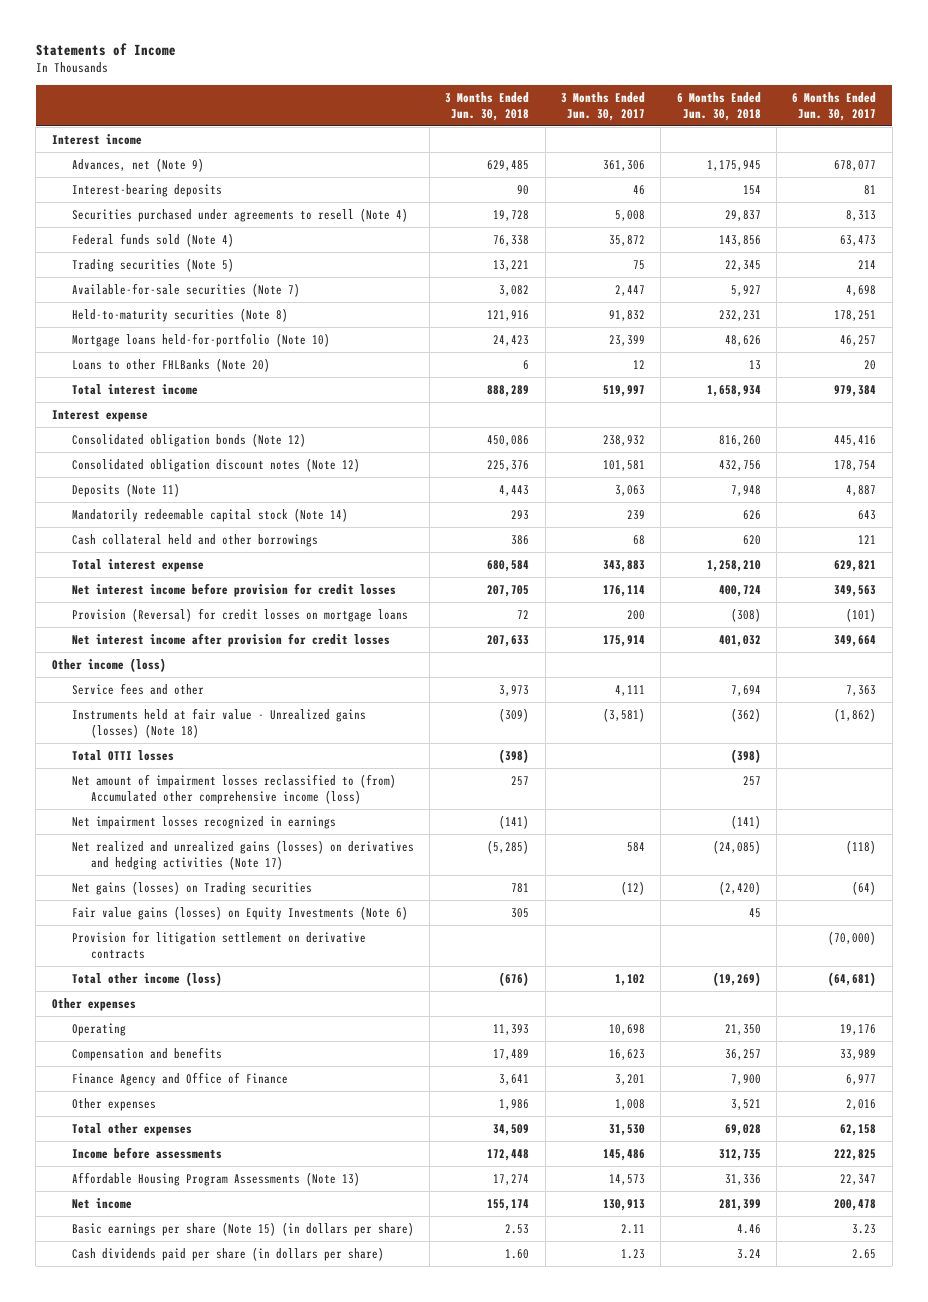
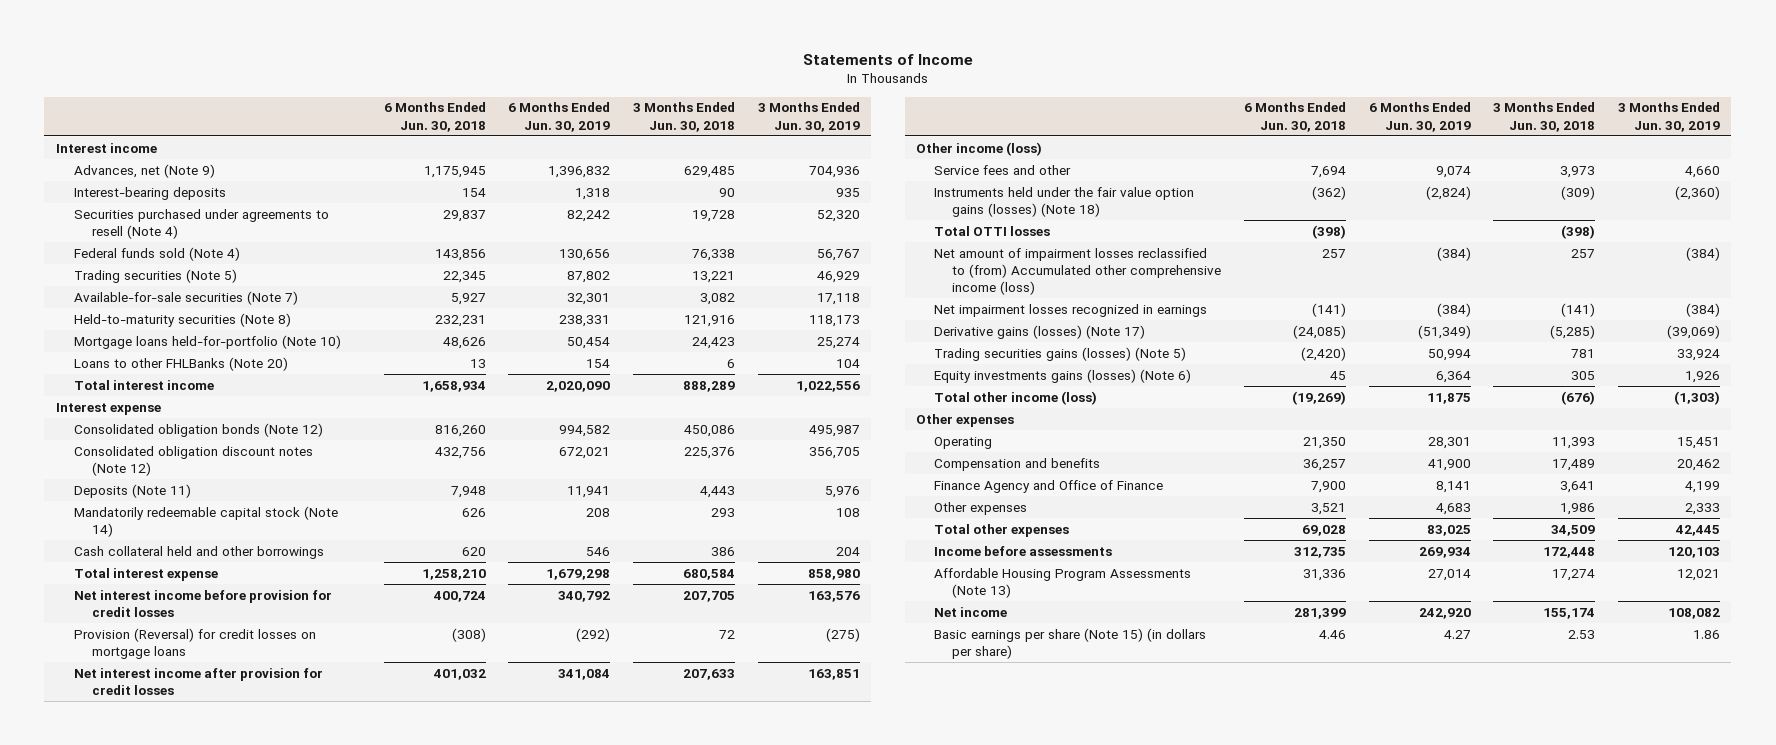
- | 3 Months Ended Jun. 30, 2018 | 3 Months Ended Jun. 30, 2017 | 6 Months Ended Jun. 30, 2018 | 6 Months Ended Jun. 30, 2017
+ | 6 Months Ended Jun. 30, 2018 | 6 Months Ended Jun. 30, 2019 | 3 Months Ended Jun. 30, 2018 | 3 Months Ended Jun. 30, 2019
- Instruments held at fair value - Unrealized gains (losses) (Note 18) | (309) | (3,581) | (362) | (1,862)
+ Instruments held under the fair value option gains (losses) (Note 18) | (362) | (2,824) | (309) | (2,360)
- Net realized and unrealized gains (losses) on derivatives and hedging activities (Note 17) | (5,285) | 584 | (24,085) | (118)
- Net gains (losses) on Trading securities | 781 | (12) | (2,420) | (64)
- Fair value gains (losses) on Equity Investments (Note 6) | 305 | | 45 |
- Provision for litigation settlement on derivative contracts | | | | (70,000)
+ Derivative gains (losses) (Note 17) | (24,085) | (51,349) | (5,285) | (39,069)
+ Trading securities gains (losses) (Note 5) | (2,420) | 50,994 | 781 | 33,924
+ Equity investments gains (losses) (Note 6) | 45 | 6,364 | 305 | 1,926
- Cash dividends paid per share (in dollars per share) | 1.60 | 1.23 | 3.24 | 2.65

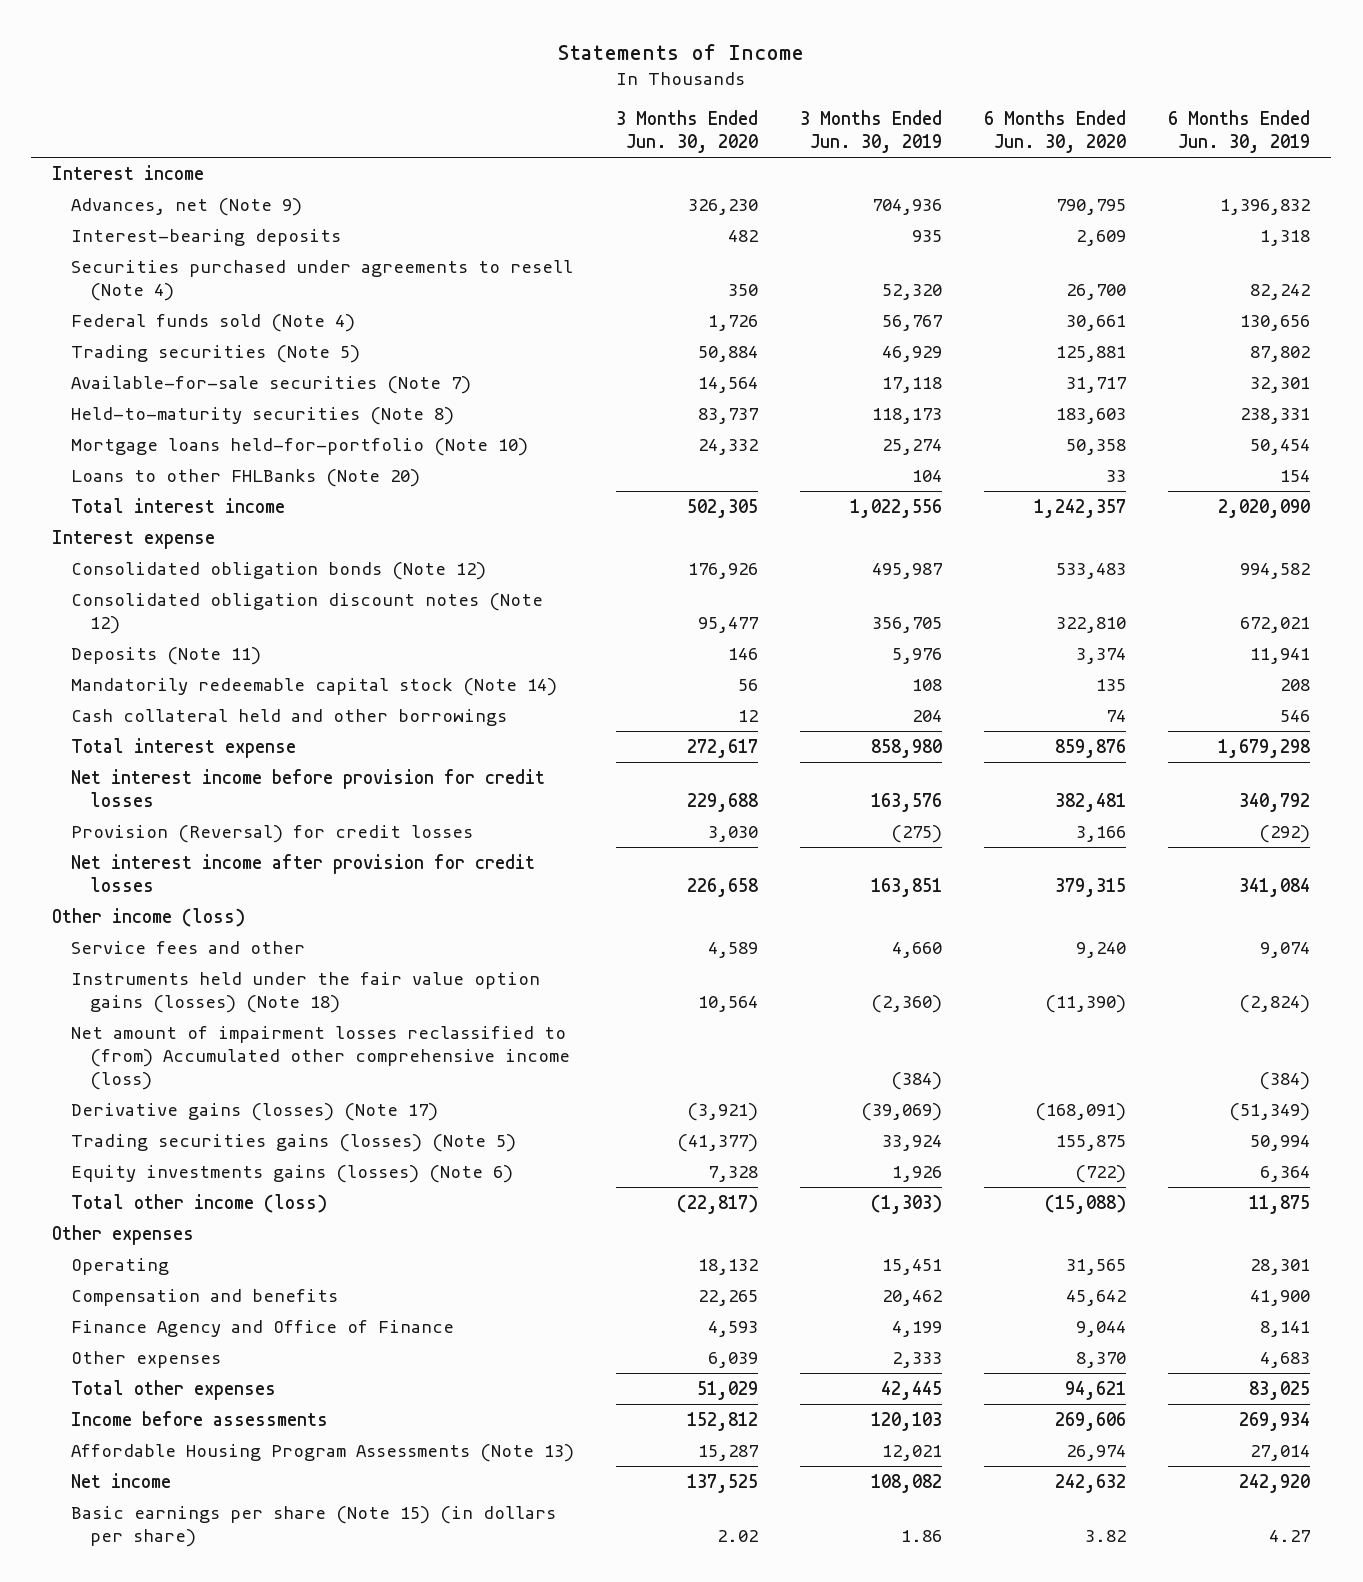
- | 6 Months Ended Jun. 30, 2018 | 6 Months Ended Jun. 30, 2019 | 3 Months Ended Jun. 30, 2018 | 3 Months Ended Jun. 30, 2019
+ | 3 Months Ended Jun. 30, 2020 | 3 Months Ended Jun. 30, 2019 | 6 Months Ended Jun. 30, 2020 | 6 Months Ended Jun. 30, 2019
- Provision (Reversal) for credit losses on mortgage loans | (308) | (292) | 72 | (275)
+ Provision (Reversal) for credit losses | 3,030 | (275) | 3,166 | (292)
- Total OTTI losses | (398) | | (398) |
- Net impairment losses recognized in earnings | (141) | (384) | (141) | (384)

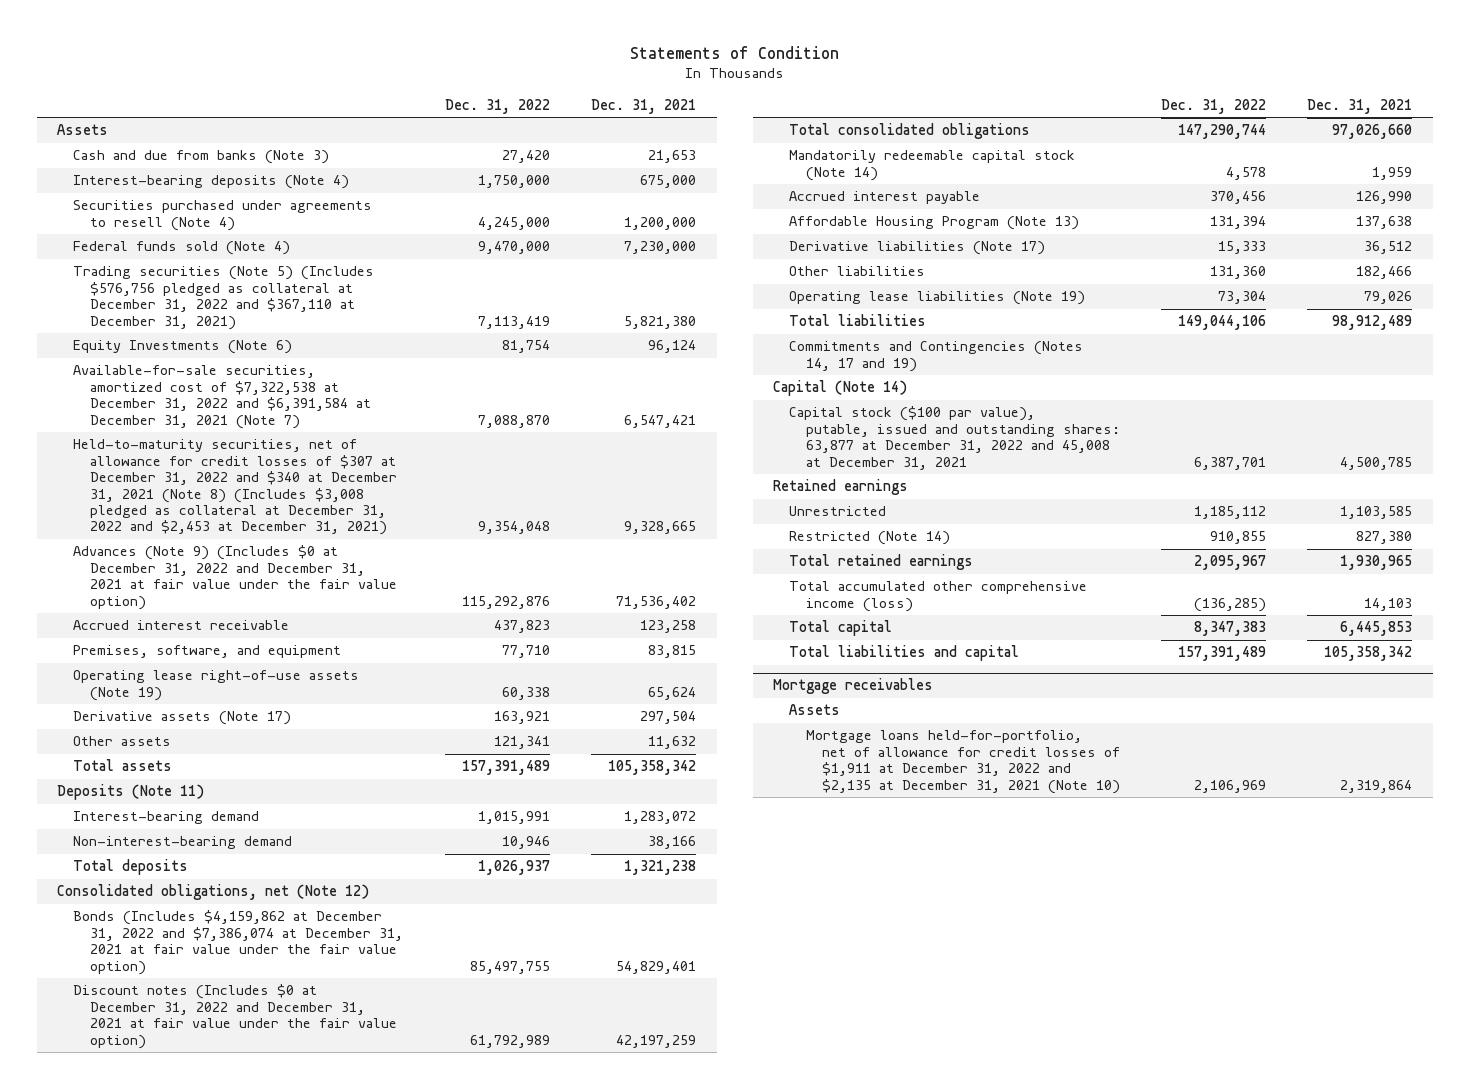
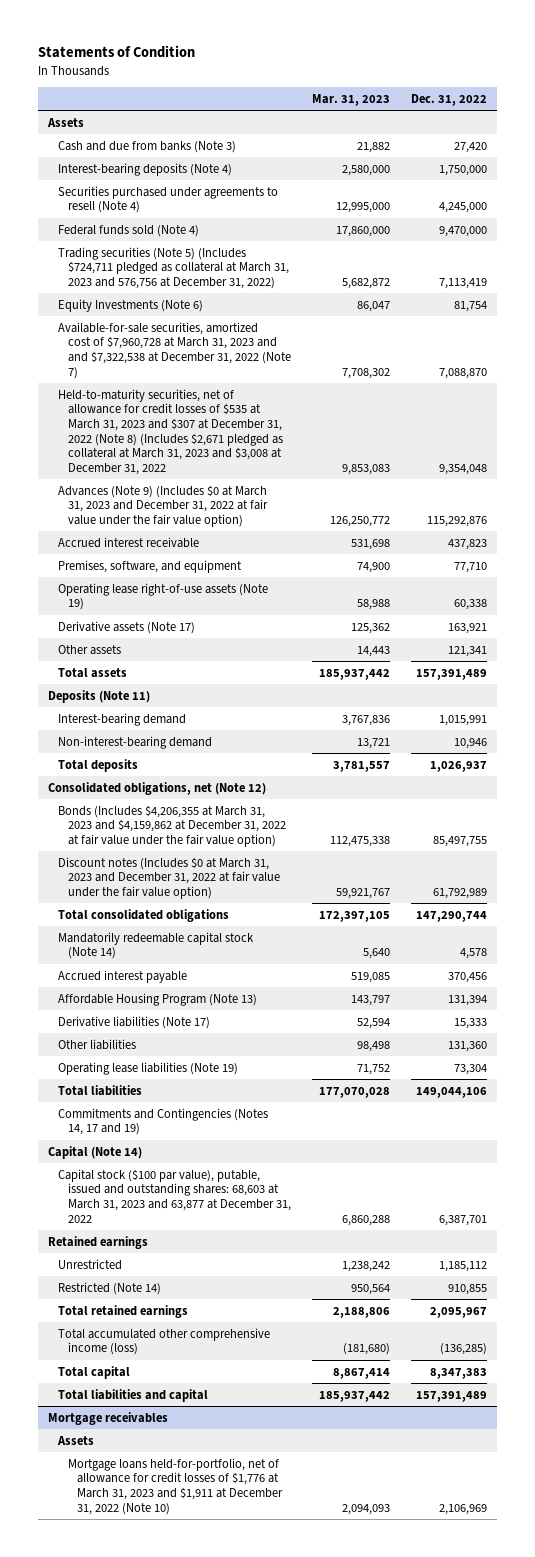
- | Dec. 31, 2022 | Dec. 31, 2021
+ | Mar. 31, 2023 | Dec. 31, 2022
- Trading securities (Note 5) (Includes $576,756 pledged as collateral at December 31, 2022 and $367,110 at December 31, 2021) | 7,113,419 | 5,821,380
+ Trading securities (Note 5) (Includes $724,711 pledged as collateral at March 31, 2023 and 576,756 at December 31, 2022) | 5,682,872 | 7,113,419
- Available-for-sale securities, amortized cost of $7,322,538 at December 31, 2022 and $6,391,584 at December 31, 2021 (Note 7) | 7,088,870 | 6,547,421
- Held-to-maturity securities, net of allowance for credit losses of $307 at December 31, 2022 and $340 at December 31, 2021 (Note 8) (Includes $3,008 pledged as collateral at December 31, 2022 and $2,453 at December 31, 2021) | 9,354,048 | 9,328,665
- Advances (Note 9) (Includes $0 at December 31, 2022 and December 31, 2021 at fair value under the fair value option) | 115,292,876 | 71,536,402
+ Available-for-sale securities, amortized cost of $7,960,728 at March 31, 2023 and and $7,322,538 at December 31, 2022 (Note 7) | 7,708,302 | 7,088,870
+ Held-to-maturity securities, net of allowance for credit losses of $535 at March 31, 2023 and $307 at December 31, 2022 (Note 8) (Includes $2,671 pledged as collateral at March 31, 2023 and $3,008 at December 31, 2022 | 9,853,083 | 9,354,048
+ Advances (Note 9) (Includes $0 at March 31, 2023 and December 31, 2022 at fair value under the fair value option) | 126,250,772 | 115,292,876
- Bonds (Includes $4,159,862 at December 31, 2022 and $7,386,074 at December 31, 2021 at fair value under the fair value option) | 85,497,755 | 54,829,401
- Discount notes (Includes $0 at December 31, 2022 and December 31, 2021 at fair value under the fair value option) | 61,792,989 | 42,197,259
+ Bonds (Includes $4,206,355 at March 31, 2023 and $4,159,862 at December 31, 2022 at fair value under the fair value option) | 112,475,338 | 85,497,755
+ Discount notes (Includes $0 at March 31, 2023 and December 31, 2022 at fair value under the fair value option) | 59,921,767 | 61,792,989
- Capital stock ($100 par value), putable, issued and outstanding shares: 63,877 at December 31, 2022 and 45,008 at December 31, 2021 | 6,387,701 | 4,500,785
+ Capital stock ($100 par value), putable, issued and outstanding shares: 68,603 at March 31, 2023 and 63,877 at December 31, 2022 | 6,860,288 | 6,387,701
@ Mortgage receivables
- Mortgage loans held-for-portfolio, net of allowance for credit losses of $1,911 at December 31, 2022 and $2,135 at December 31, 2021 (Note 10) | 2,106,969 | 2,319,864
+ Mortgage loans held-for-portfolio, net of allowance for credit losses of $1,776 at March 31, 2023 and $1,911 at December 31, 2022 (Note 10) | 2,094,093 | 2,106,969

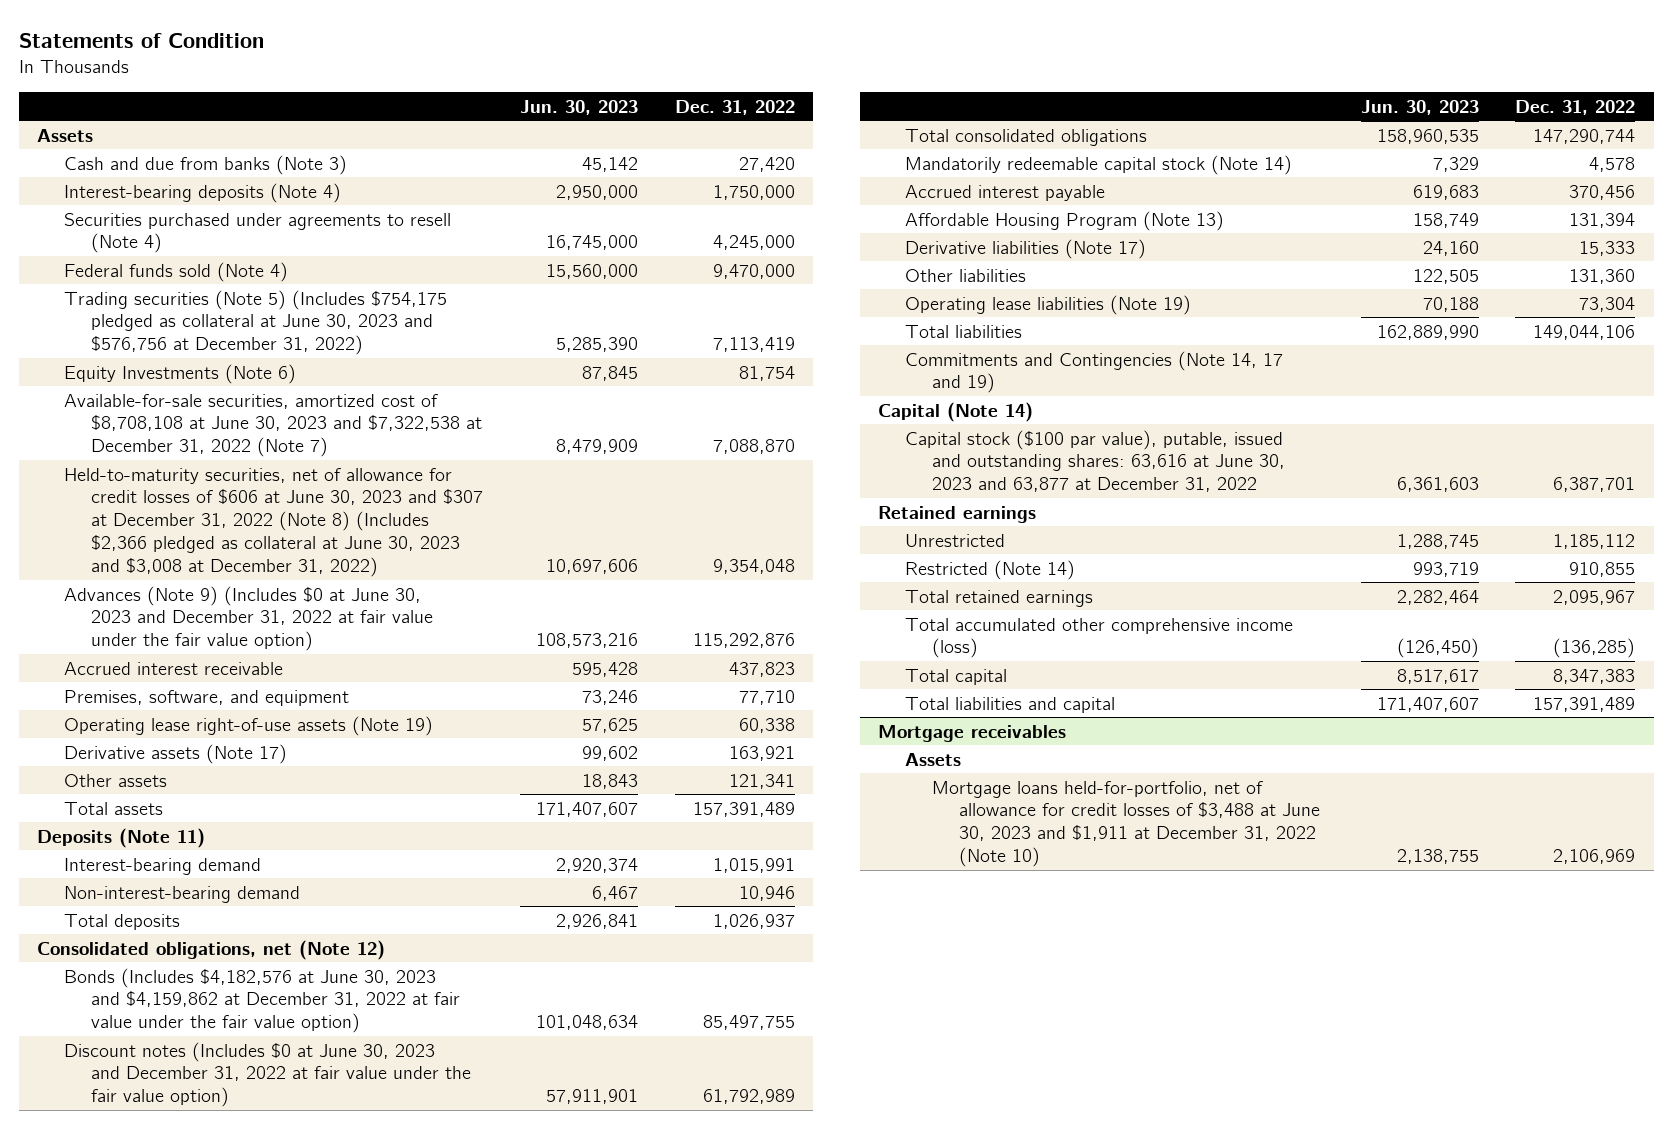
- | Mar. 31, 2023 | Dec. 31, 2022
+ | Jun. 30, 2023 | Dec. 31, 2022
- Trading securities (Note 5) (Includes $724,711 pledged as collateral at March 31, 2023 and 576,756 at December 31, 2022) | 5,682,872 | 7,113,419
+ Trading securities (Note 5) (Includes $754,175 pledged as collateral at June 30, 2023 and $576,756 at December 31, 2022) | 5,285,390 | 7,113,419
- Available-for-sale securities, amortized cost of $7,960,728 at March 31, 2023 and and $7,322,538 at December 31, 2022 (Note 7) | 7,708,302 | 7,088,870
- Held-to-maturity securities, net of allowance for credit losses of $535 at March 31, 2023 and $307 at December 31, 2022 (Note 8) (Includes $2,671 pledged as collateral at March 31, 2023 and $3,008 at December 31, 2022 | 9,853,083 | 9,354,048
- Advances (Note 9) (Includes $0 at March 31, 2023 and December 31, 2022 at fair value under the fair value option) | 126,250,772 | 115,292,876
+ Available-for-sale securities, amortized cost of $8,708,108 at June 30, 2023 and $7,322,538 at December 31, 2022 (Note 7) | 8,479,909 | 7,088,870
+ Held-to-maturity securities, net of allowance for credit losses of $606 at June 30, 2023 and $307 at December 31, 2022 (Note 8) (Includes $2,366 pledged as collateral at June 30, 2023 and $3,008 at December 31, 2022) | 10,697,606 | 9,354,048
+ Advances (Note 9) (Includes $0 at June 30, 2023 and December 31, 2022 at fair value under the fair value option) | 108,573,216 | 115,292,876
- Bonds (Includes $4,206,355 at March 31, 2023 and $4,159,862 at December 31, 2022 at fair value under the fair value option) | 112,475,338 | 85,497,755
- Discount notes (Includes $0 at March 31, 2023 and December 31, 2022 at fair value under the fair value option) | 59,921,767 | 61,792,989
+ Bonds (Includes $4,182,576 at June 30, 2023 and $4,159,862 at December 31, 2022 at fair value under the fair value option) | 101,048,634 | 85,497,755
+ Discount notes (Includes $0 at June 30, 2023 and December 31, 2022 at fair value under the fair value option) | 57,911,901 | 61,792,989
- Commitments and Contingencies (Notes 14, 17 and 19)
+ Commitments and Contingencies (Note 14, 17 and 19)
- Capital stock ($100 par value), putable, issued and outstanding shares: 68,603 at March 31, 2023 and 63,877 at December 31, 2022 | 6,860,288 | 6,387,701
+ Capital stock ($100 par value), putable, issued and outstanding shares: 63,616 at June 30, 2023 and 63,877 at December 31, 2022 | 6,361,603 | 6,387,701
@ Mortgage receivables
- Mortgage loans held-for-portfolio, net of allowance for credit losses of $1,776 at March 31, 2023 and $1,911 at December 31, 2022 (Note 10) | 2,094,093 | 2,106,969
+ Mortgage loans held-for-portfolio, net of allowance for credit losses of $3,488 at June 30, 2023 and $1,911 at December 31, 2022 (Note 10) | 2,138,755 | 2,106,969

